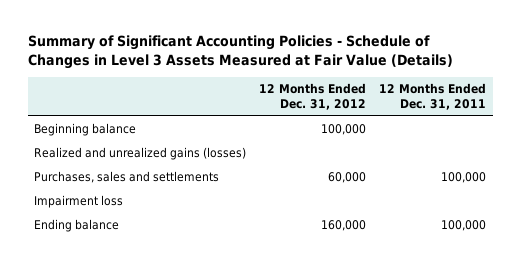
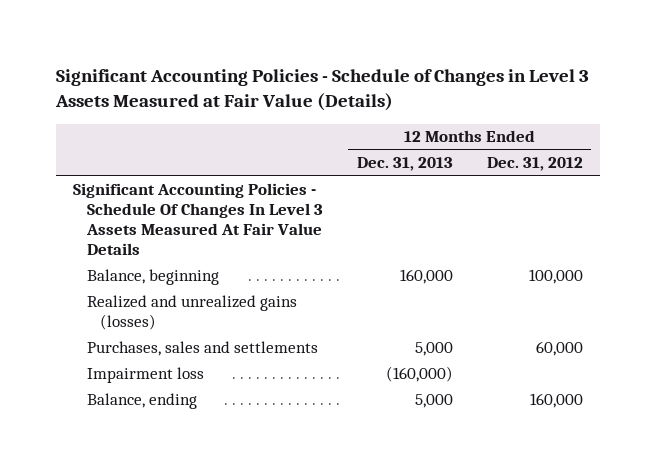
- Summary of Significant Accounting Policies - Schedule of Changes in Level 3 Assets Measured at Fair Value (Details)
+ Significant Accounting Policies - Schedule of Changes in Level 3 Assets Measured at Fair Value (Details)
- | 12 Months Ended Dec. 31, 2012 | 12 Months Ended Dec. 31, 2011
+ | 12 Months Ended Dec. 31, 2013 | 12 Months Ended Dec. 31, 2012
- Beginning balance | 100,000 |
+ Significant Accounting Policies - Schedule Of Changes In Level 3 Assets Measured At Fair Value Details
+ Balance, beginning | 160,000 | 100,000
- Ending balance | 160,000 | 100,000
+ Balance, ending | 5,000 | 160,000

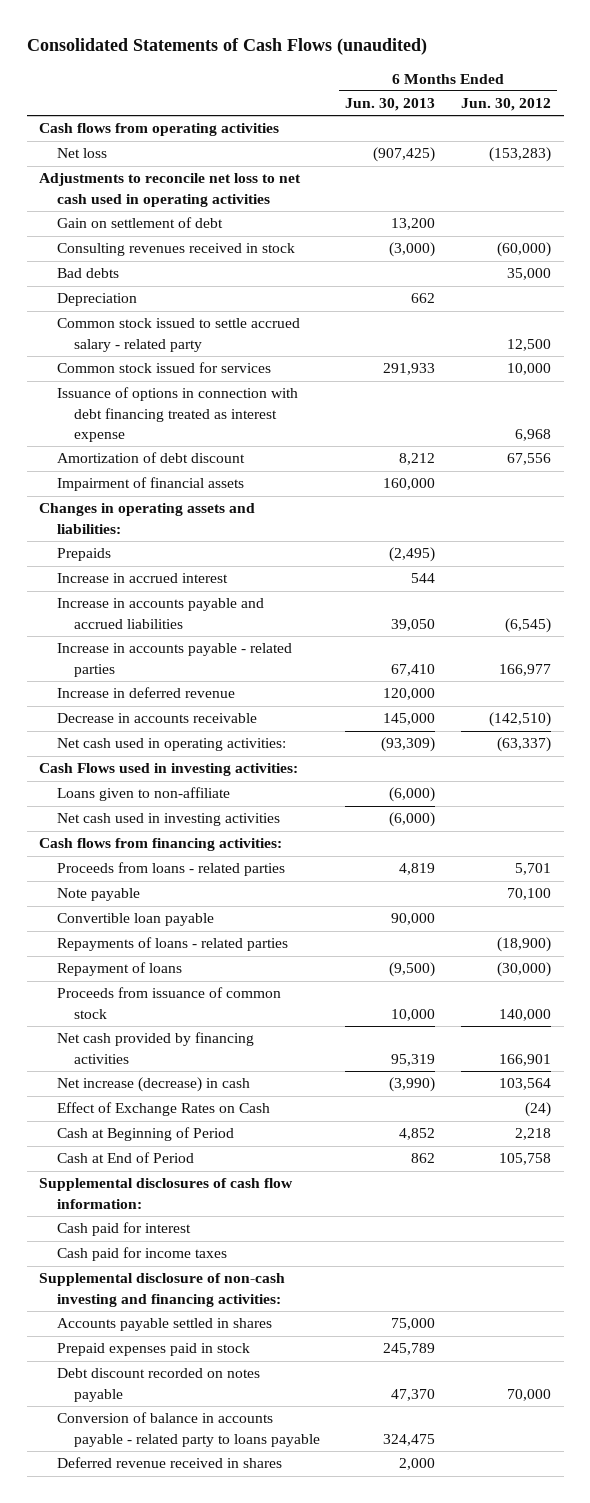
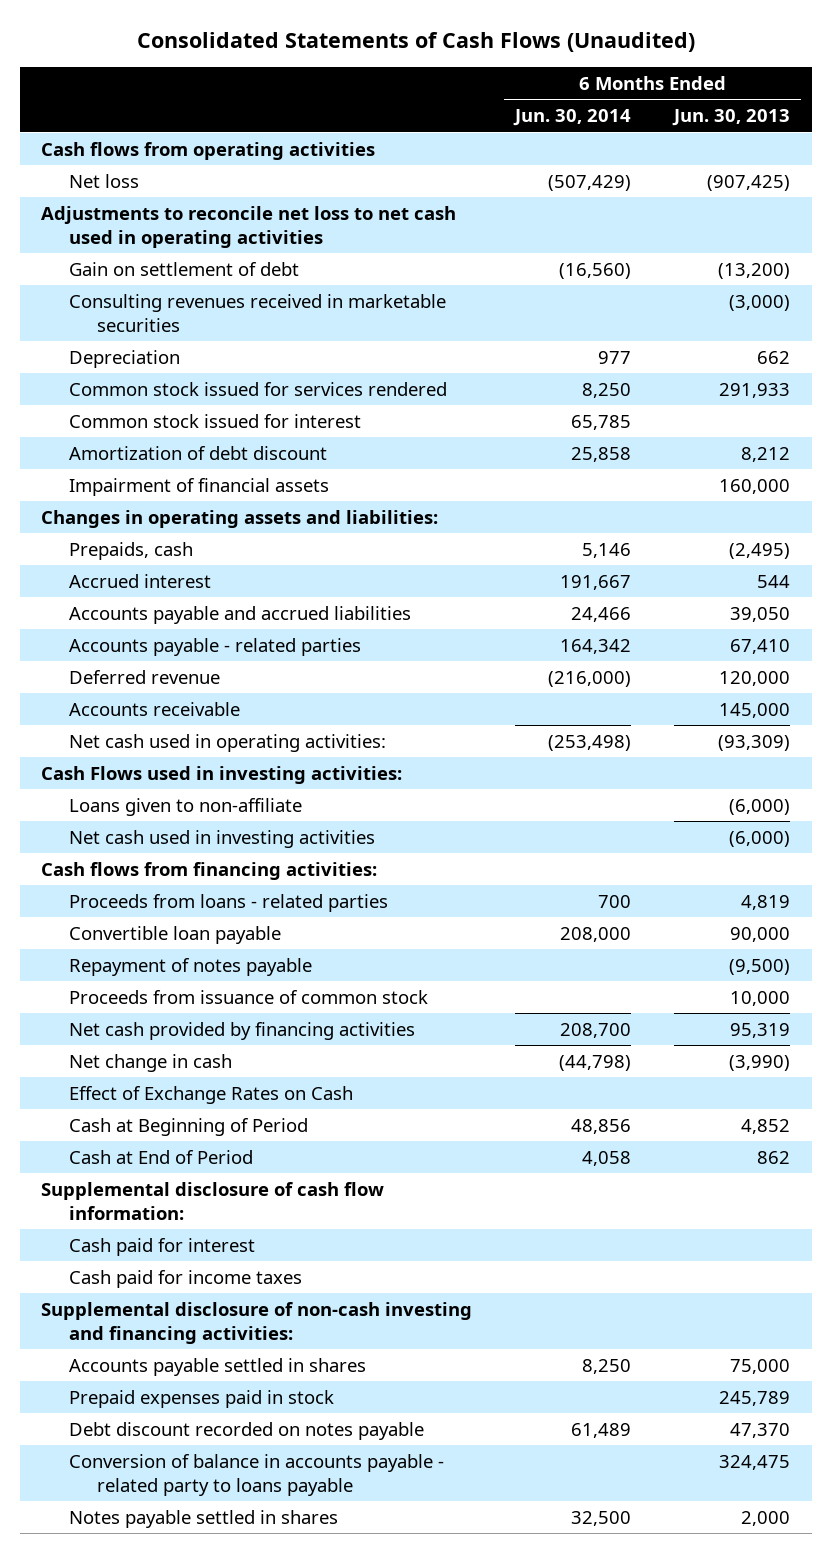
- Consolidated Statements of Cash Flows (unaudited)
+ Consolidated Statements of Cash Flows (Unaudited)
- | 6 Months Ended Jun. 30, 2013 | 6 Months Ended Jun. 30, 2012
+ | 6 Months Ended Jun. 30, 2014 | 6 Months Ended Jun. 30, 2013
- Gain on settlement of debt | 13,200 |
- Consulting revenues received in stock | (3,000) | (60,000)
- Bad debts | | 35,000
+ Gain on settlement of debt | (16,560) | (13,200)
+ Consulting revenues received in marketable securities | | (3,000)
- Common stock issued to settle accrued salary - related party | | 12,500
- Common stock issued for services | 291,933 | 10,000
- Issuance of options in connection with debt financing treated as interest expense | | 6,968
+ Common stock issued for services rendered | 8,250 | 291,933
+ Common stock issued for interest | 65,785 |
- Prepaids | (2,495) |
- Increase in accrued interest | 544 |
- Increase in accounts payable and accrued liabilities | 39,050 | (6,545)
- Increase in accounts payable - related parties | 67,410 | 166,977
- Increase in deferred revenue | 120,000 |
- Decrease in accounts receivable | 145,000 | (142,510)
+ Prepaids, cash | 5,146 | (2,495)
+ Accrued interest | 191,667 | 544
+ Accounts payable and accrued liabilities | 24,466 | 39,050
+ Accounts payable - related parties | 164,342 | 67,410
+ Deferred revenue | (216,000) | 120,000
+ Accounts receivable | | 145,000
- Note payable | | 70,100
- Repayments of loans - related parties | | (18,900)
- Repayment of loans | (9,500) | (30,000)
+ Repayment of notes payable | | (9,500)
- Net increase (decrease) in cash | (3,990) | 103,564
+ Net change in cash | (44,798) | (3,990)
- Supplemental disclosures of cash flow information:
+ Supplemental disclosure of cash flow information:
- Deferred revenue received in shares | 2,000 |
+ Notes payable settled in shares | 32,500 | 2,000

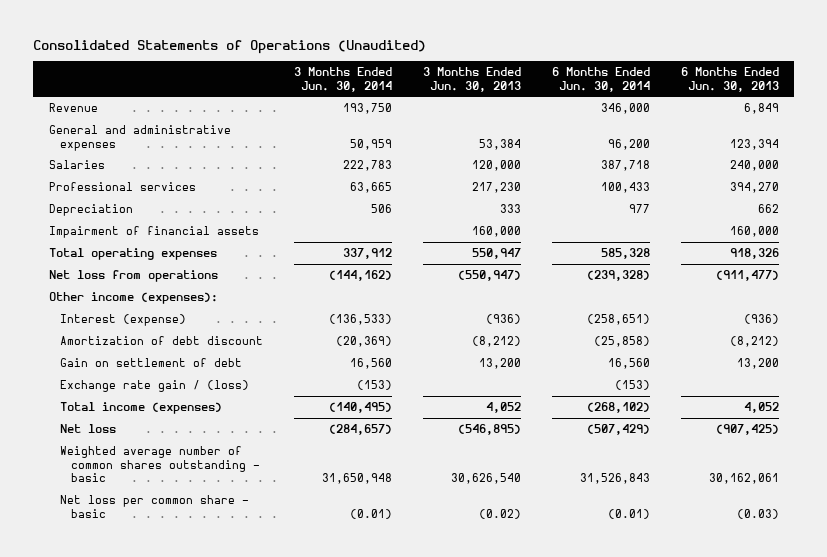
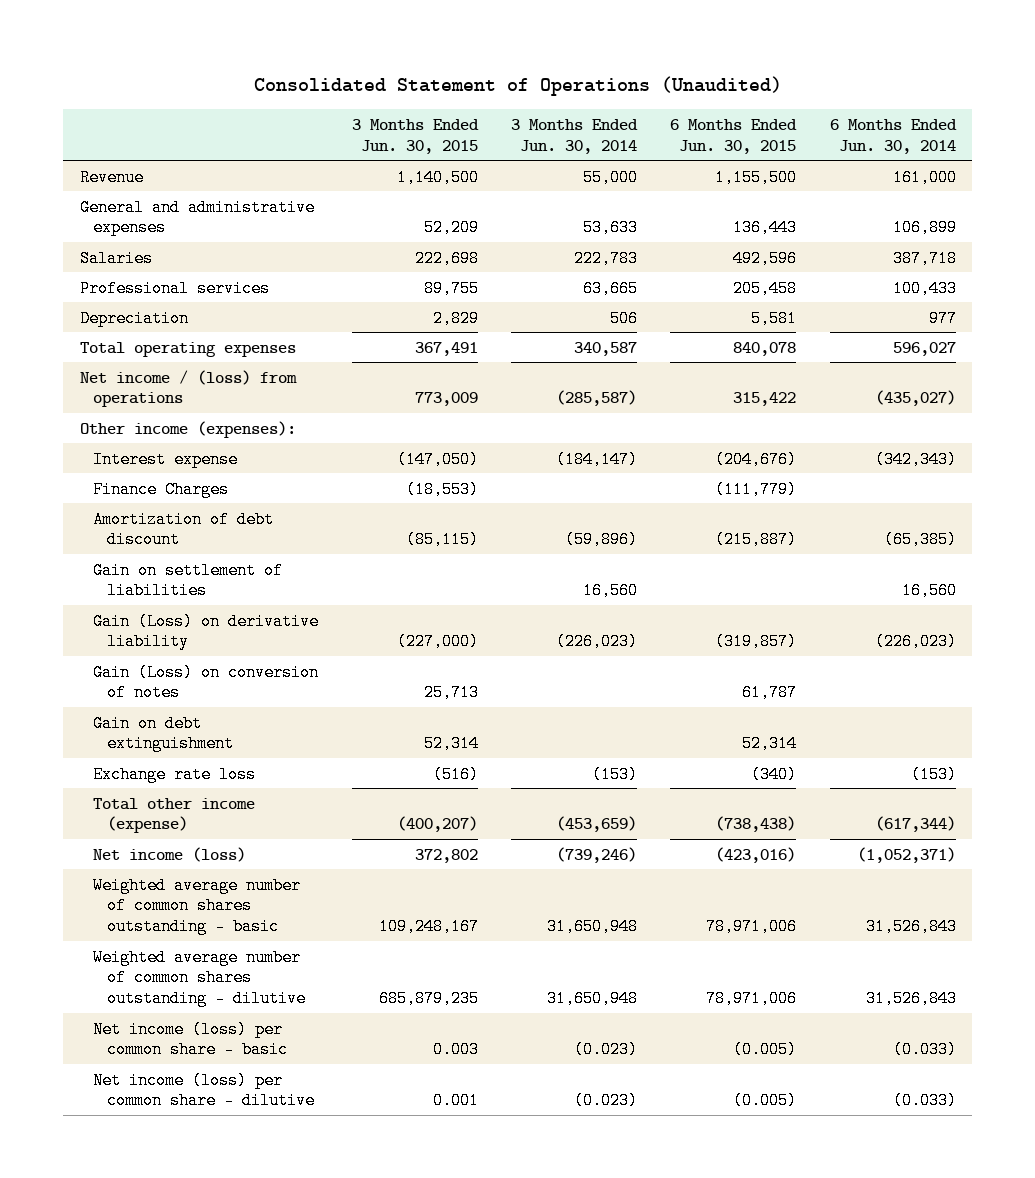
- Consolidated Statements of Operations (Unaudited)
+ Consolidated Statement of Operations (Unaudited)
- | 3 Months Ended Jun. 30, 2014 | 3 Months Ended Jun. 30, 2013 | 6 Months Ended Jun. 30, 2014 | 6 Months Ended Jun. 30, 2013
+ | 3 Months Ended Jun. 30, 2015 | 3 Months Ended Jun. 30, 2014 | 6 Months Ended Jun. 30, 2015 | 6 Months Ended Jun. 30, 2014
- Revenue | 193,750 | | 346,000 | 6,849
- General and administrative expenses | 50,959 | 53,384 | 96,200 | 123,394
+ Revenue | 1,140,500 | 55,000 | 1,155,500 | 161,000
+ General and administrative expenses | 52,209 | 53,633 | 136,443 | 106,899
- Impairment of financial assets | | 160,000 | | 160,000
- Total operating expenses | 337,912 | 550,947 | 585,328 | 918,326
- Net loss from operations | (144,162) | (550,947) | (239,328) | (911,477)
+ Total operating expenses | 367,491 | 340,587 | 840,078 | 596,027
+ Net income / (loss) from operations | 773,009 | (285,587) | 315,422 | (435,027)
- Interest (expense) | (136,533) | (936) | (258,651) | (936)
- Amortization of debt discount | (20,369) | (8,212) | (25,858) | (8,212)
- Gain on settlement of debt | 16,560 | 13,200 | 16,560 | 13,200
- Exchange rate gain / (loss) | (153) | | (153) |
- Total income (expenses) | (140,495) | 4,052 | (268,102) | 4,052
- Net loss | (284,657) | (546,895) | (507,429) | (907,425)
+ Interest expense | (147,050) | (184,147) | (204,676) | (342,343)
+ Finance Charges | (18,553) | | (111,779) |
+ Amortization of debt discount | (85,115) | (59,896) | (215,887) | (65,385)
+ Gain on settlement of liabilities | | 16,560 | | 16,560
+ Gain (Loss) on derivative liability | (227,000) | (226,023) | (319,857) | (226,023)
+ Gain (Loss) on conversion of notes | 25,713 | | 61,787 |
+ Gain on debt extinguishment | 52,314 | | 52,314 |
+ Exchange rate loss | (516) | (153) | (340) | (153)
+ Total other income (expense) | (400,207) | (453,659) | (738,438) | (617,344)
+ Net income (loss) | 372,802 | (739,246) | (423,016) | (1,052,371)
- Net loss per common share - basic | (0.01) | (0.02) | (0.01) | (0.03)
+ Weighted average number of common shares outstanding - dilutive | 685,879,235 | 31,650,948 | 78,971,006 | 31,526,843
+ Net income (loss) per common share - basic | 0.003 | (0.023) | (0.005) | (0.033)
+ Net income (loss) per common share - dilutive | 0.001 | (0.023) | (0.005) | (0.033)

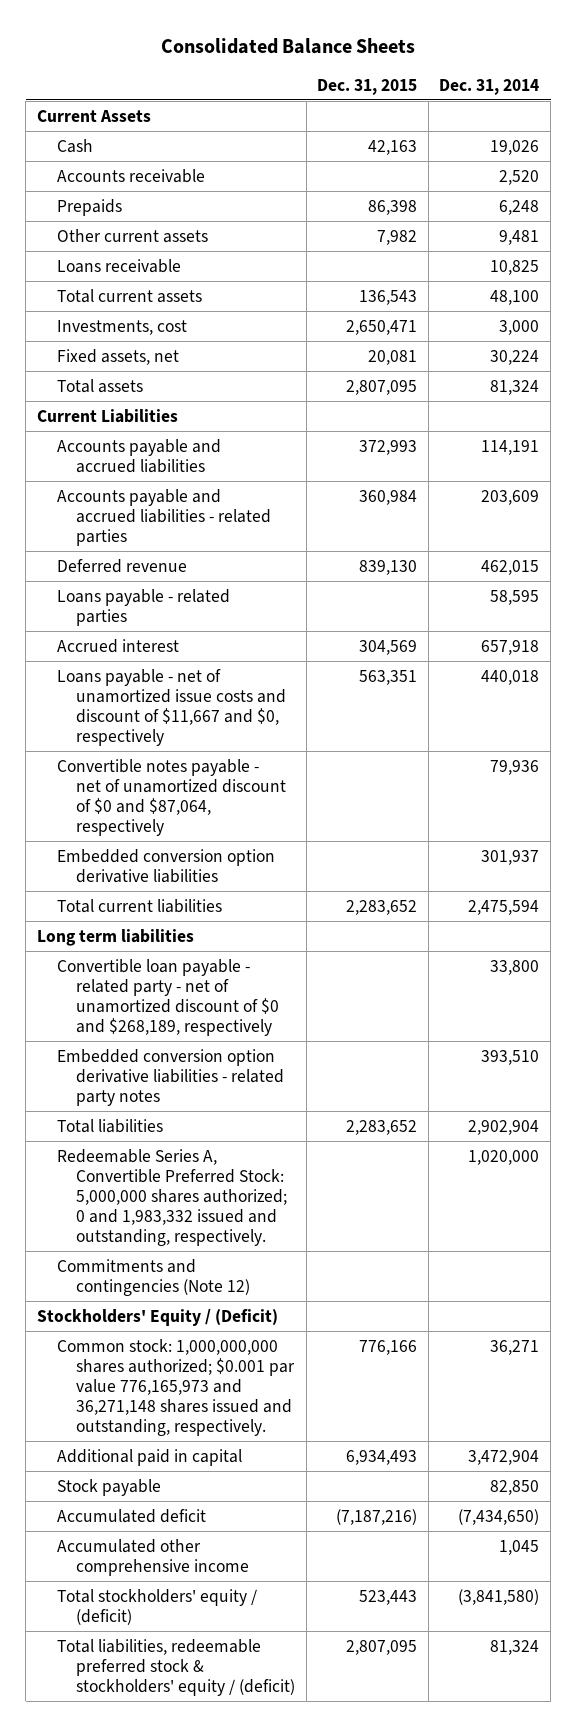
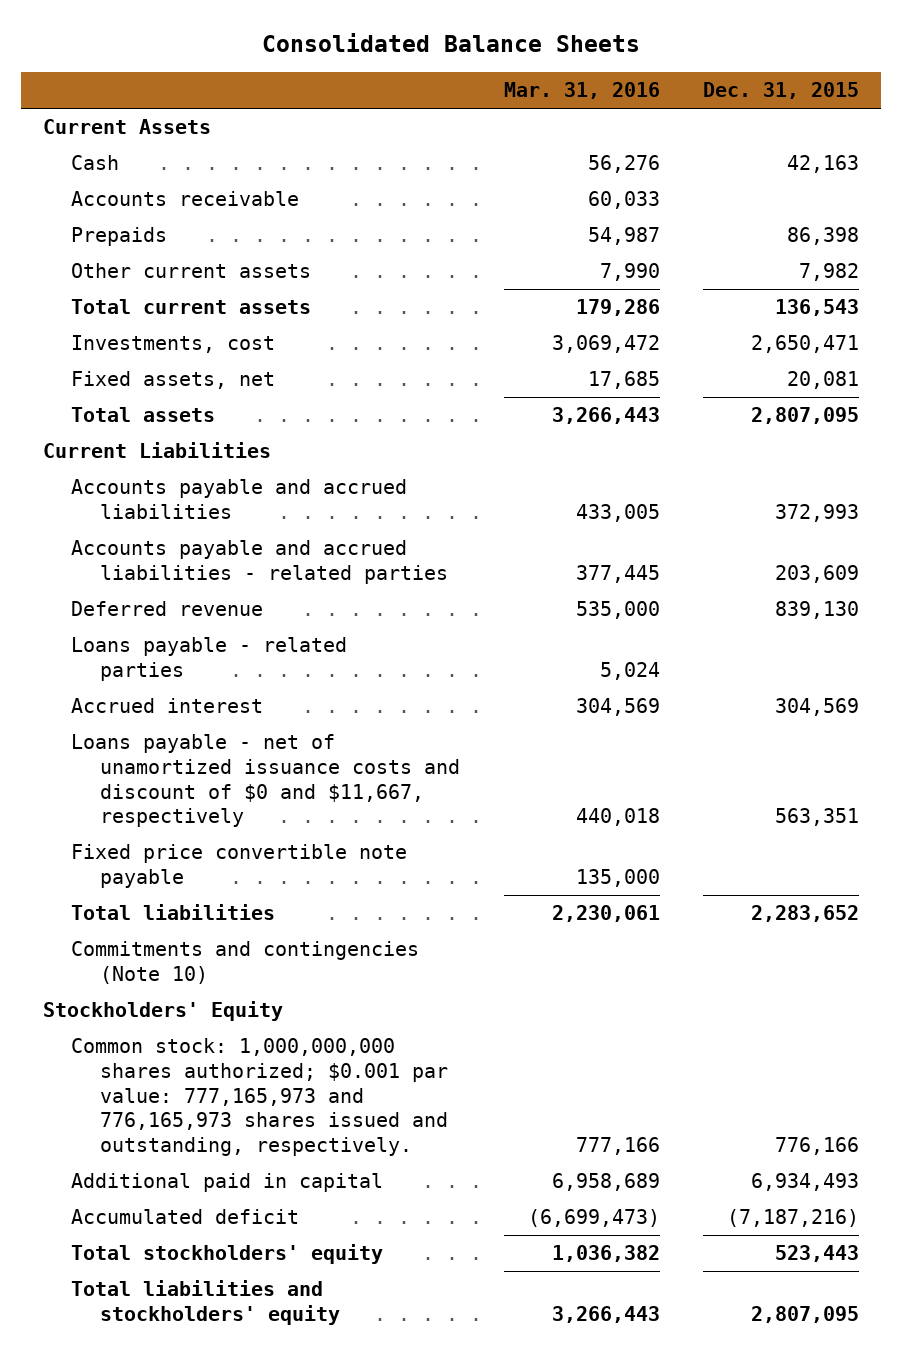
- | Dec. 31, 2015 | Dec. 31, 2014
+ | Mar. 31, 2016 | Dec. 31, 2015
- Loans receivable | | 10,825
- Accounts payable and accrued liabilities - related parties | 360,984 | 203,609
+ Accounts payable and accrued liabilities - related parties | 377,445 | 203,609
- Loans payable - net of unamortized issue costs and discount of $11,667 and $0, respectively | 563,351 | 440,018
- Convertible notes payable - net of unamortized discount of $0 and $87,064, respectively | | 79,936
- Embedded conversion option derivative liabilities | | 301,937
- Total current liabilities | 2,283,652 | 2,475,594
- Long term liabilities
- Convertible loan payable - related party - net of unamortized discount of $0 and $268,189, respectively | | 33,800
- Embedded conversion option derivative liabilities - related party notes | | 393,510
+ Loans payable - net of unamortized issuance costs and discount of $0 and $11,667, respectively | 440,018 | 563,351
+ Fixed price convertible note payable | 135,000 |
- Redeemable Series A, Convertible Preferred Stock: 5,000,000 shares authorized; 0 and 1,983,332 issued and outstanding, respectively. | | 1,020,000
- Commitments and contingencies (Note 12)
- Stockholders' Equity / (Deficit)
- Common stock: 1,000,000,000 shares authorized; $0.001 par value 776,165,973 and 36,271,148 shares issued and outstanding, respectively. | 776,166 | 36,271
+ Commitments and contingencies (Note 10)
+ Stockholders' Equity
+ Common stock: 1,000,000,000 shares authorized; $0.001 par value: 777,165,973 and 776,165,973 shares issued and outstanding, respectively. | 777,166 | 776,166
- Stock payable | | 82,850
- Accumulated other comprehensive income | | 1,045
- Total stockholders' equity / (deficit) | 523,443 | (3,841,580)
- Total liabilities, redeemable preferred stock & stockholders' equity / (deficit) | 2,807,095 | 81,324
+ Total stockholders' equity | 1,036,382 | 523,443
+ Total liabilities and stockholders' equity | 3,266,443 | 2,807,095

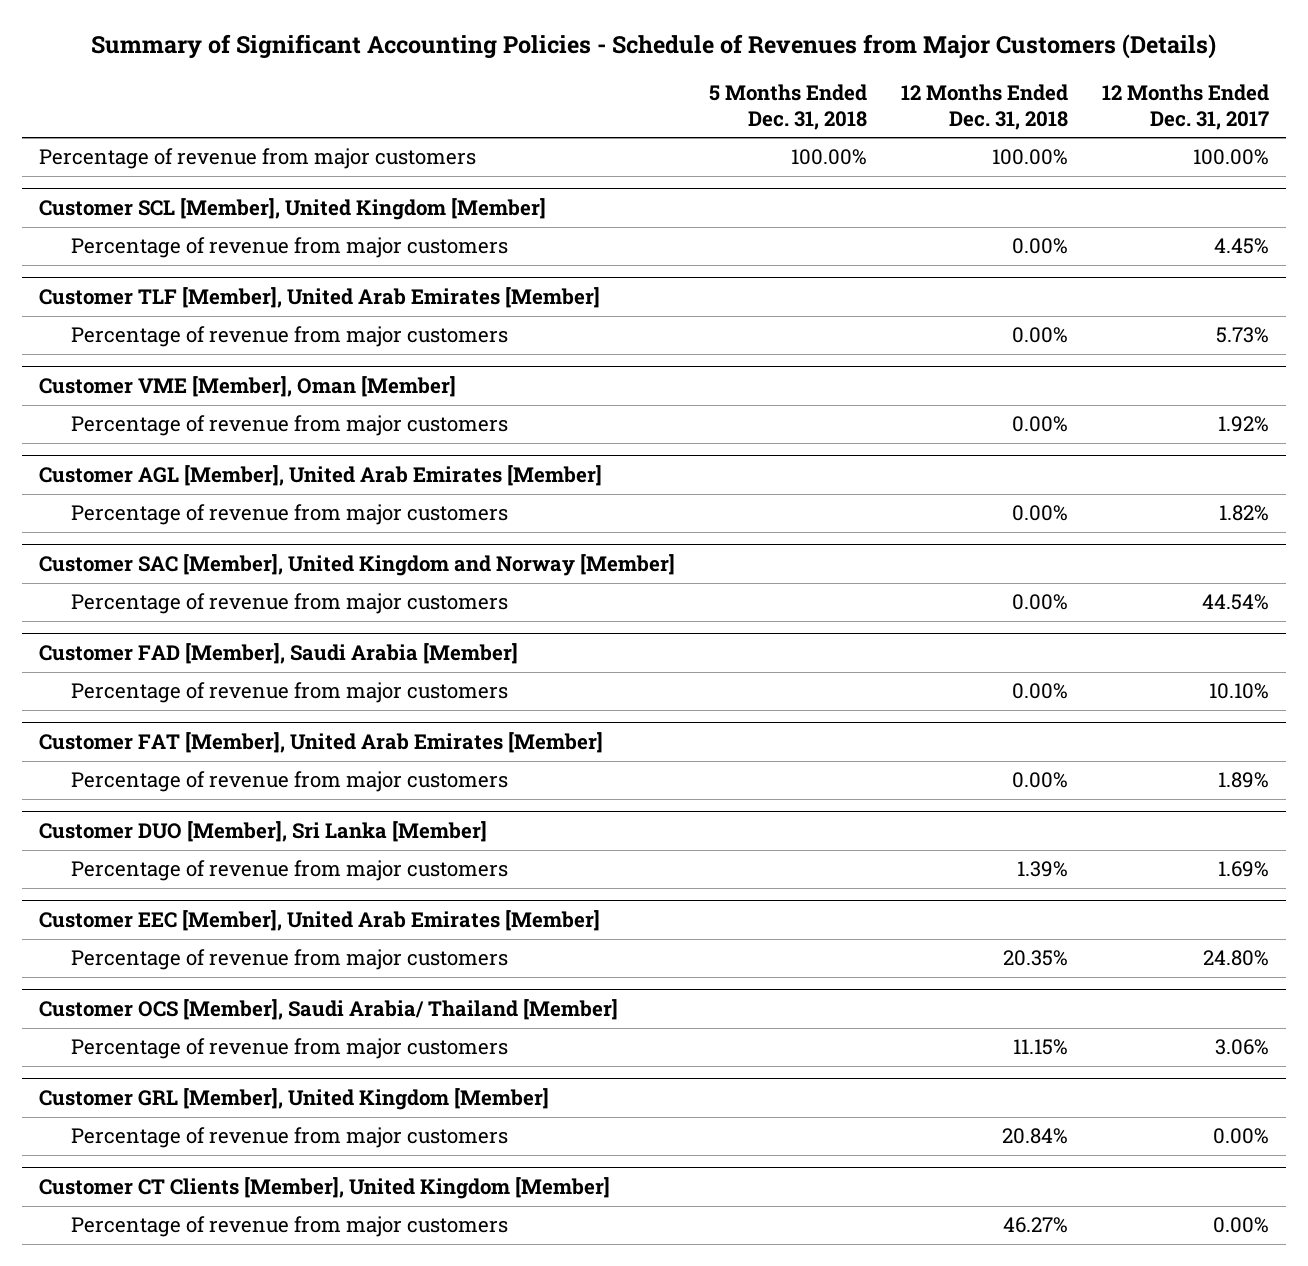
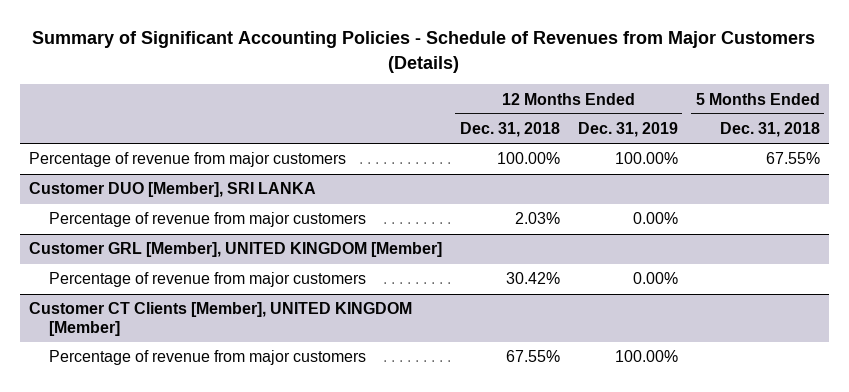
- | 5 Months Ended Dec. 31, 2018 | 12 Months Ended Dec. 31, 2018 | 12 Months Ended Dec. 31, 2017
+ | 12 Months Ended Dec. 31, 2018 | 12 Months Ended Dec. 31, 2019 | 5 Months Ended Dec. 31, 2018
- Percentage of revenue from major customers | 100.00% | 100.00% | 100.00%
- Customer SCL [Member], United Kingdom [Member]
- Percentage of revenue from major customers | | 0.00% | 4.45%
- Customer TLF [Member], United Arab Emirates [Member]
- Percentage of revenue from major customers | | 0.00% | 5.73%
- Customer VME [Member], Oman [Member]
- Percentage of revenue from major customers | | 0.00% | 1.92%
- Customer AGL [Member], United Arab Emirates [Member]
- Percentage of revenue from major customers | | 0.00% | 1.82%
- Customer SAC [Member], United Kingdom and Norway [Member]
- Percentage of revenue from major customers | | 0.00% | 44.54%
- Customer FAD [Member], Saudi Arabia [Member]
- Percentage of revenue from major customers | | 0.00% | 10.10%
- Customer FAT [Member], United Arab Emirates [Member]
- Percentage of revenue from major customers | | 0.00% | 1.89%
- Customer DUO [Member], Sri Lanka [Member]
- Percentage of revenue from major customers | | 1.39% | 1.69%
- Customer EEC [Member], United Arab Emirates [Member]
- Percentage of revenue from major customers | | 20.35% | 24.80%
- Customer OCS [Member], Saudi Arabia/ Thailand [Member]
- Percentage of revenue from major customers | | 11.15% | 3.06%
- Customer GRL [Member], United Kingdom [Member]
- Percentage of revenue from major customers | | 20.84% | 0.00%
- Customer CT Clients [Member], United Kingdom [Member]
- Percentage of revenue from major customers | | 46.27% | 0.00%
+ Percentage of revenue from major customers | 100.00% | 100.00% | 67.55%
+ Customer DUO [Member], SRI LANKA
+ Percentage of revenue from major customers | 2.03% | 0.00% |
+ Customer GRL [Member], UNITED KINGDOM [Member]
+ Percentage of revenue from major customers | 30.42% | 0.00% |
+ Customer CT Clients [Member], UNITED KINGDOM [Member]
+ Percentage of revenue from major customers | 67.55% | 100.00% |

